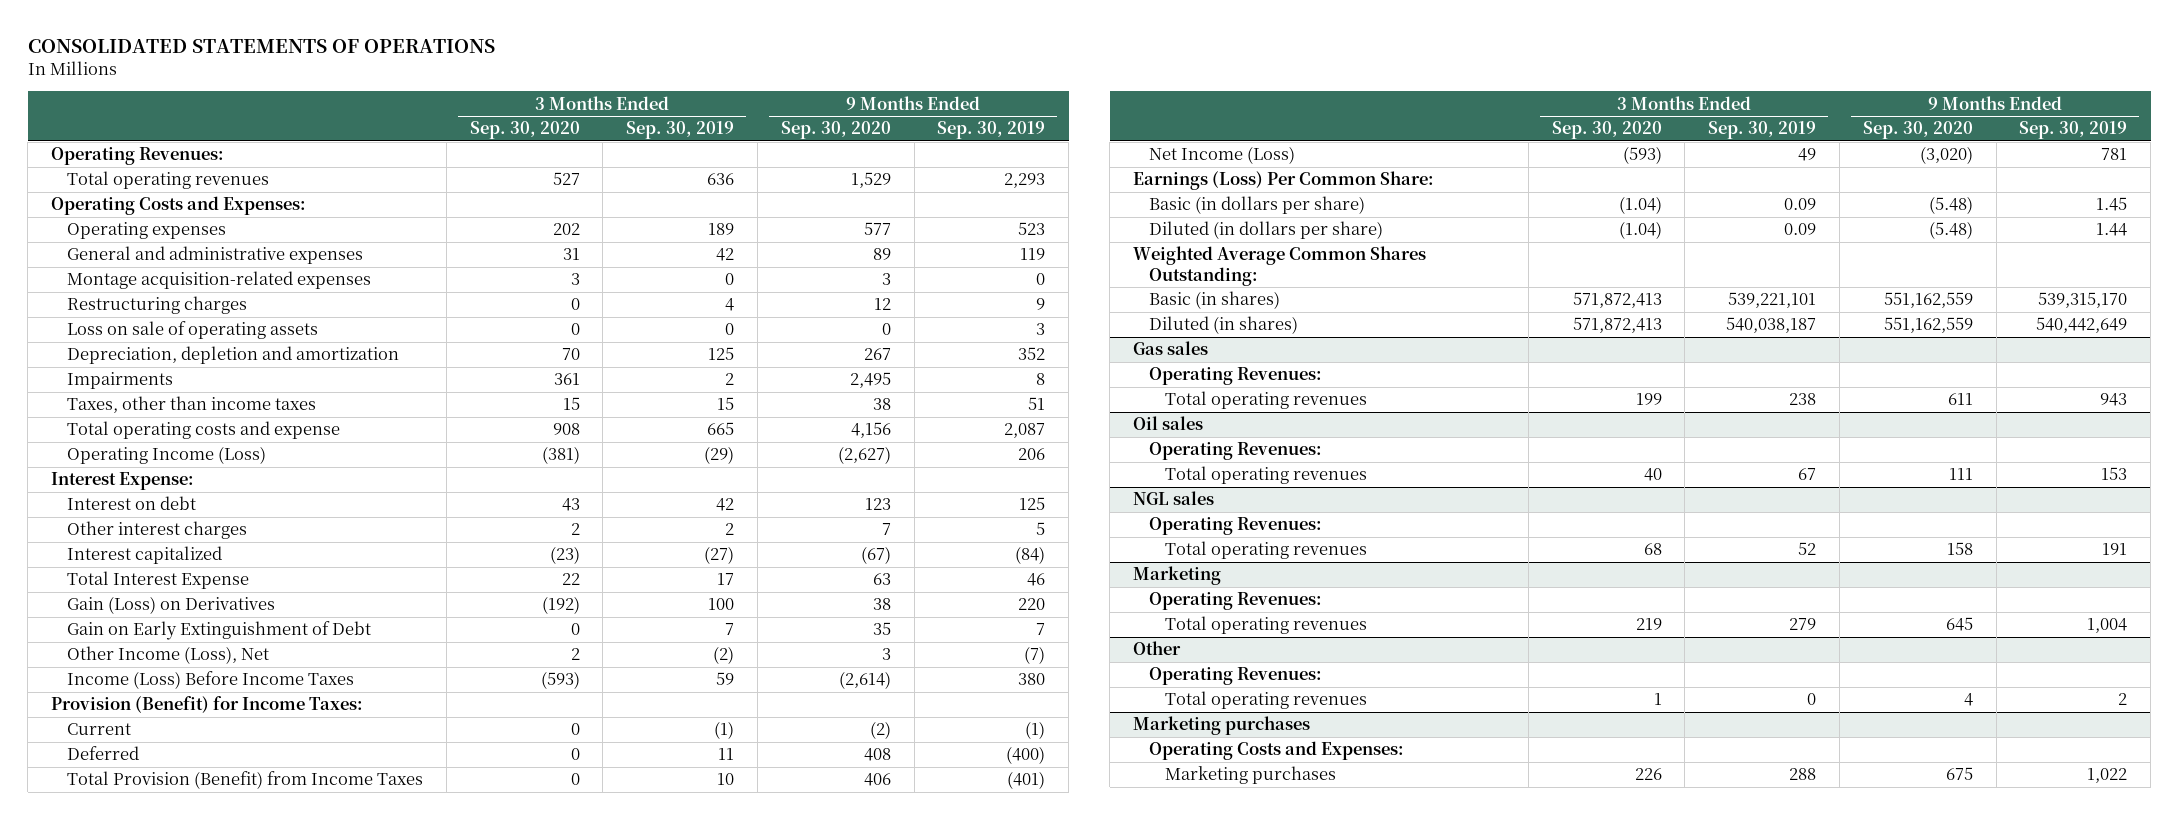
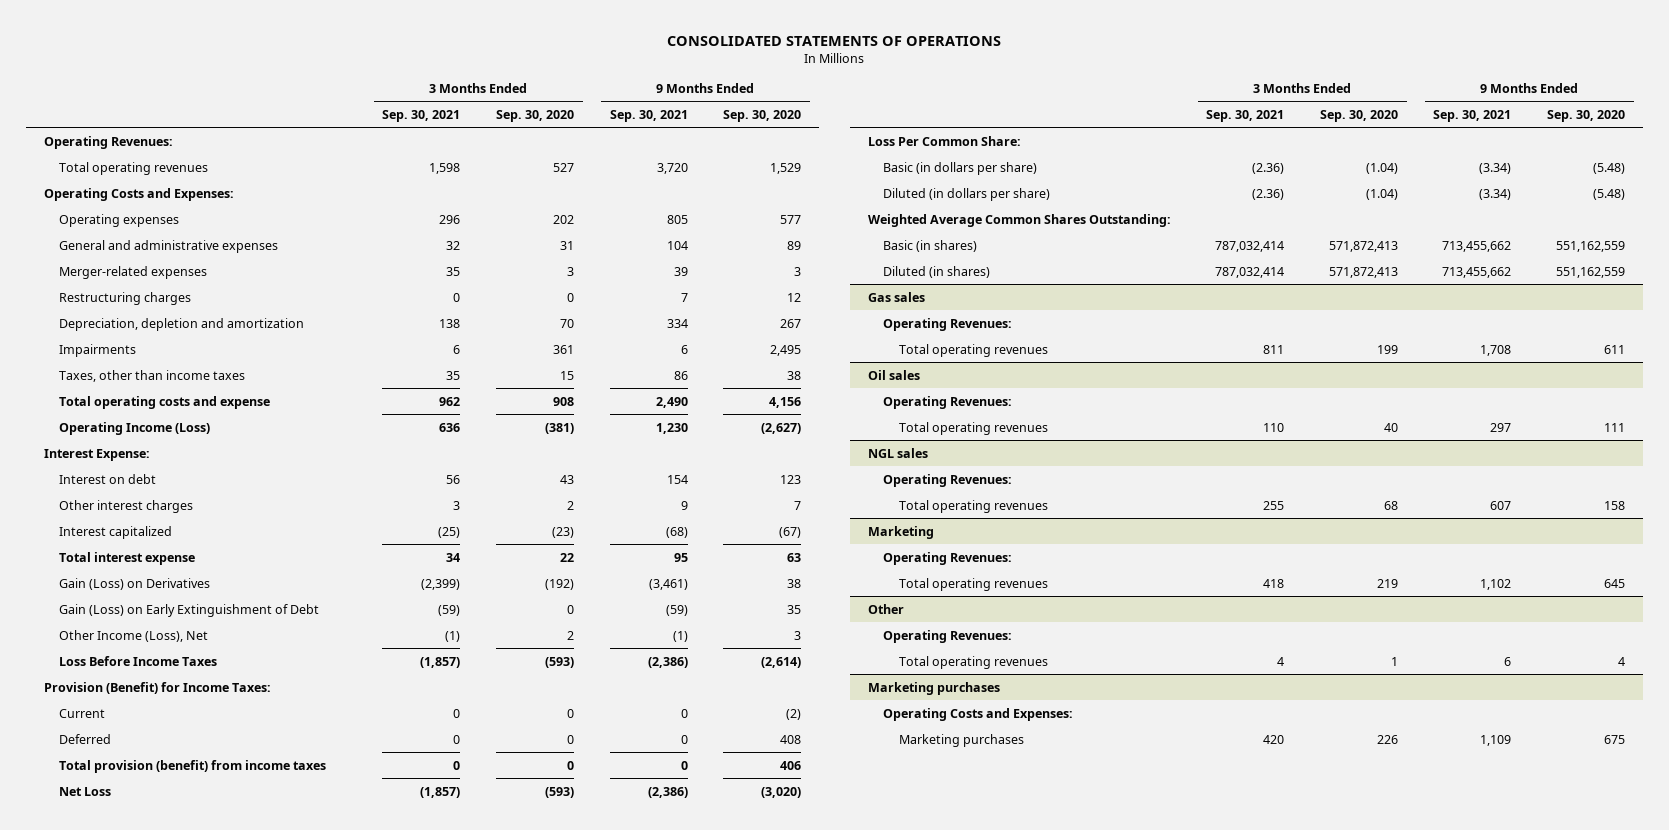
- | 3 Months Ended Sep. 30, 2020 | 3 Months Ended Sep. 30, 2019 | 9 Months Ended Sep. 30, 2020 | 9 Months Ended Sep. 30, 2019
+ | 3 Months Ended Sep. 30, 2021 | 3 Months Ended Sep. 30, 2020 | 9 Months Ended Sep. 30, 2021 | 9 Months Ended Sep. 30, 2020
- Montage acquisition-related expenses | 3 | 0 | 3 | 0
+ Merger-related expenses | 35 | 3 | 39 | 3
- Loss on sale of operating assets | 0 | 0 | 0 | 3
- Total Interest Expense | 22 | 17 | 63 | 46
+ Total interest expense | 34 | 22 | 95 | 63
- Gain on Early Extinguishment of Debt | 0 | 7 | 35 | 7
+ Gain (Loss) on Early Extinguishment of Debt | (59) | 0 | (59) | 35
- Income (Loss) Before Income Taxes | (593) | 59 | (2,614) | 380
+ Loss Before Income Taxes | (1,857) | (593) | (2,386) | (2,614)
- Total Provision (Benefit) from Income Taxes | 0 | 10 | 406 | (401)
- Net Income (Loss) | (593) | 49 | (3,020) | 781
- Earnings (Loss) Per Common Share:
+ Total provision (benefit) from income taxes | 0 | 0 | 0 | 406
+ Net Loss | (1,857) | (593) | (2,386) | (3,020)
+ Loss Per Common Share:

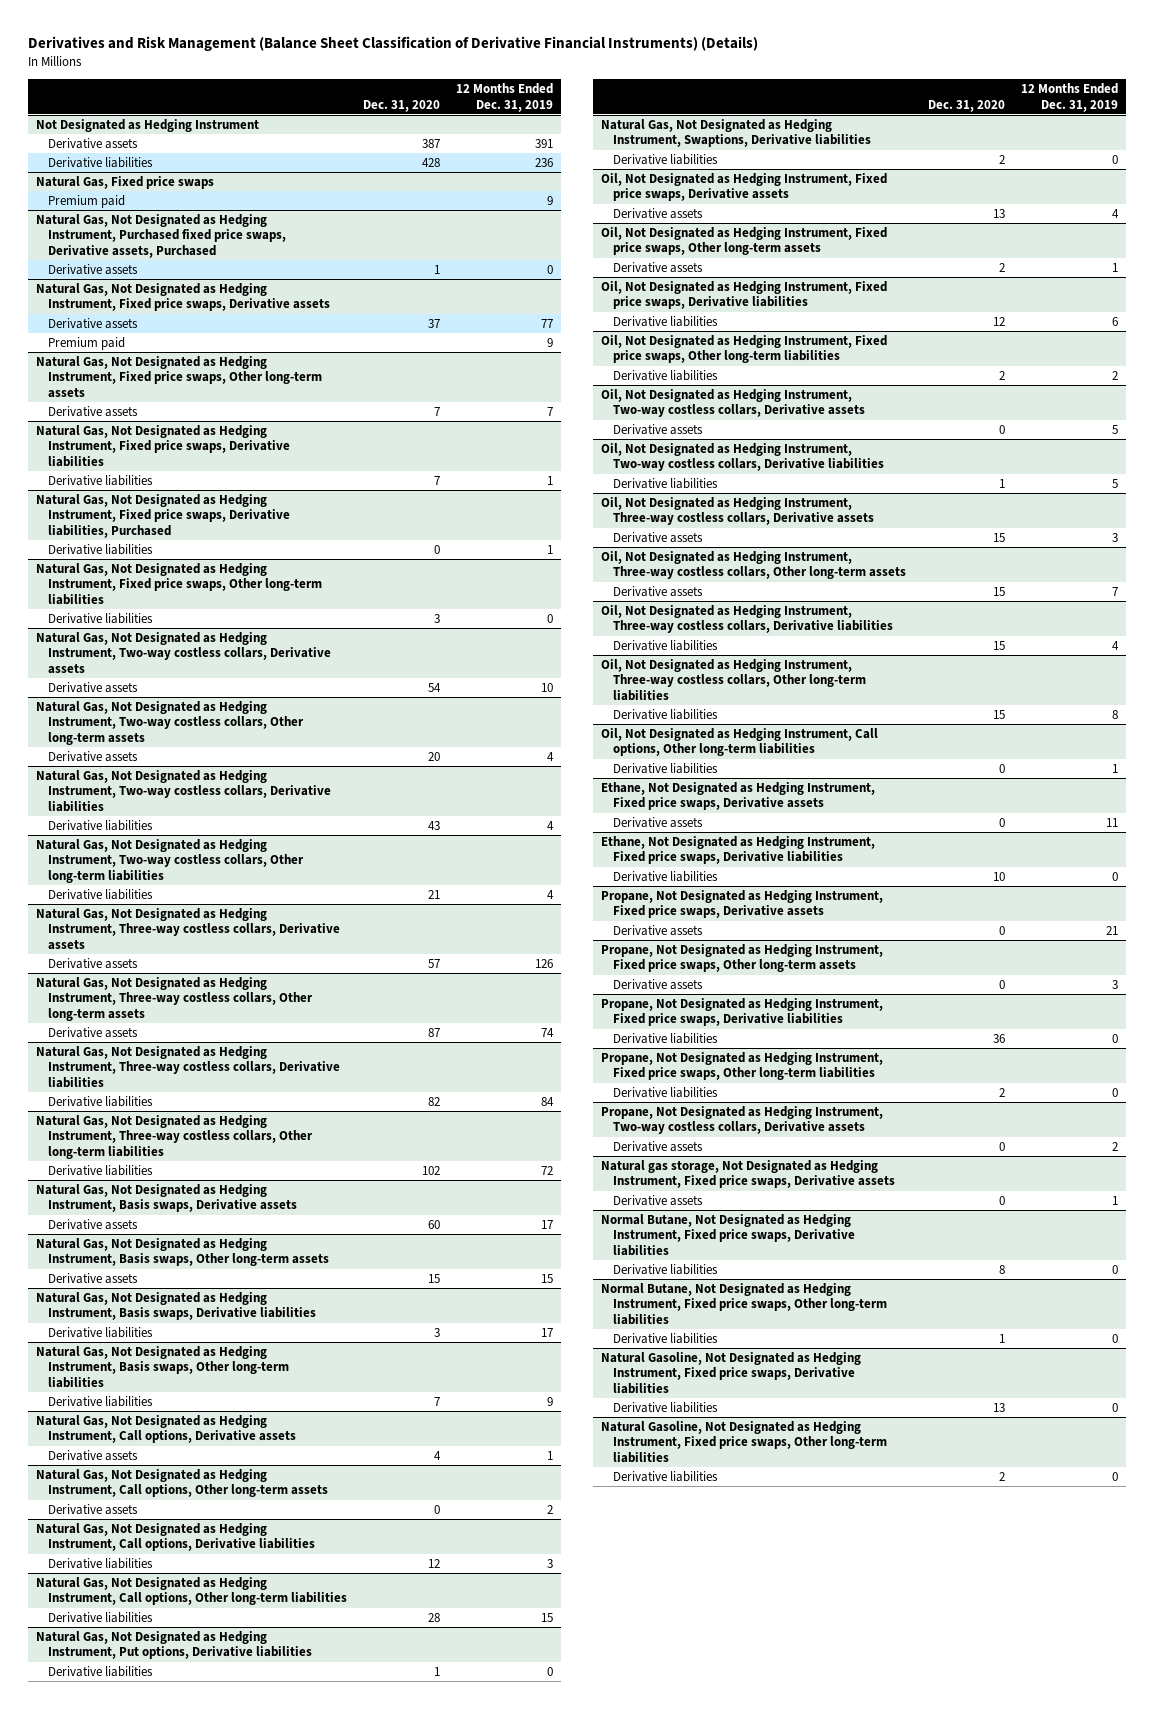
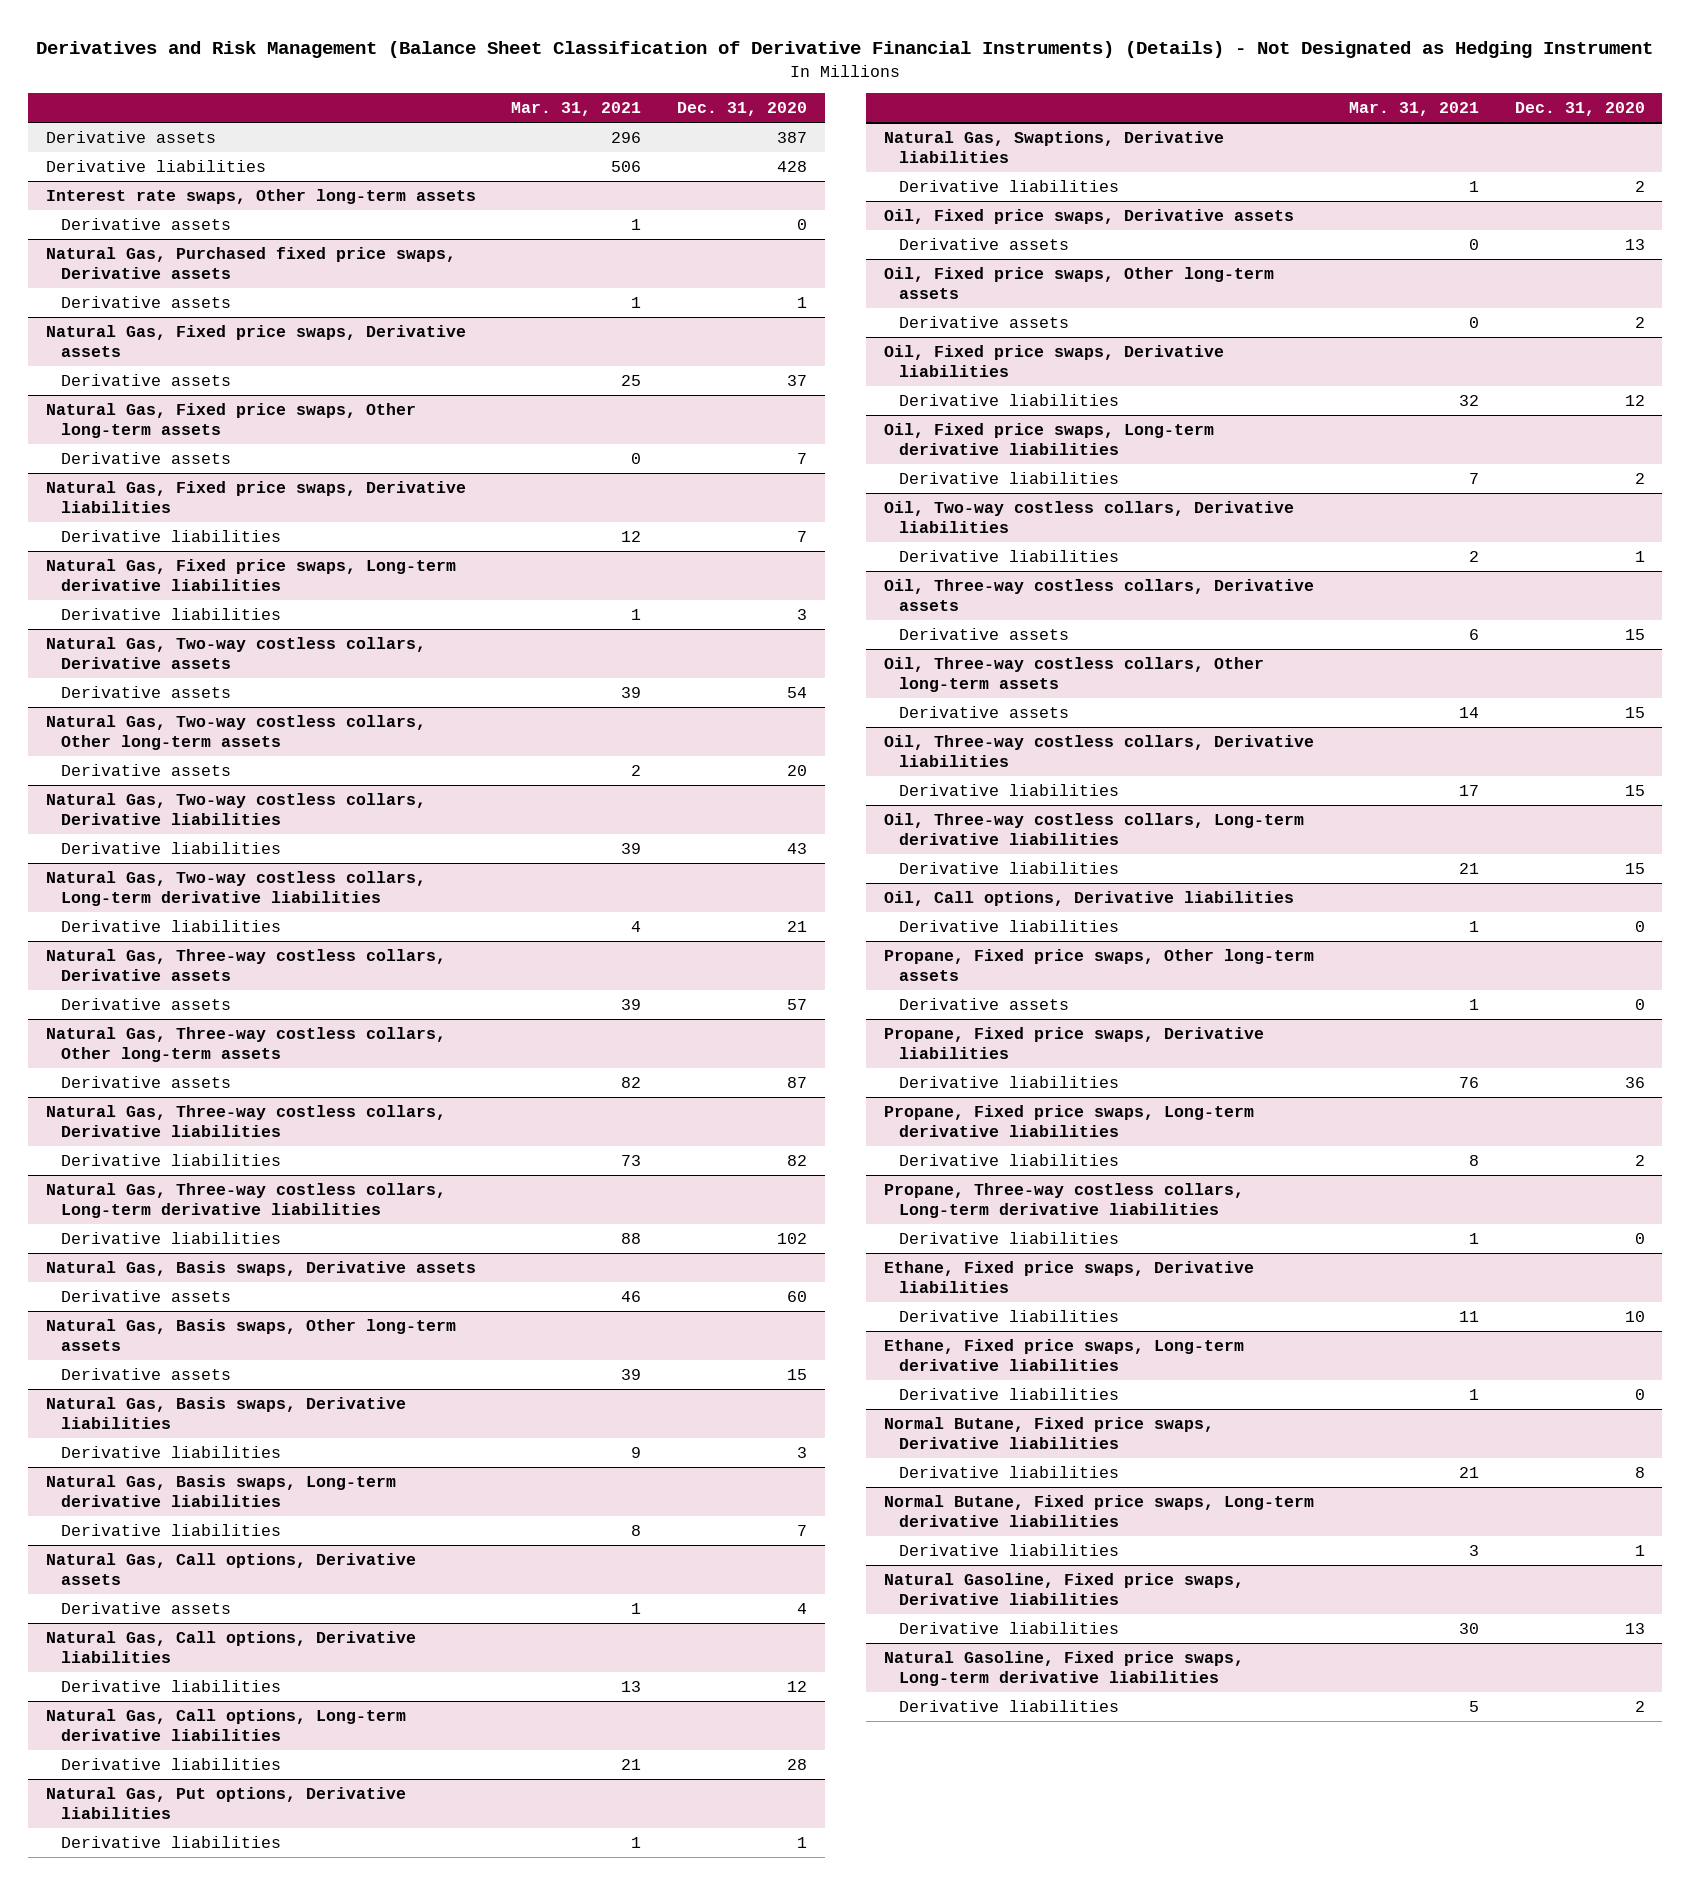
- Derivatives and Risk Management (Balance Sheet Classification of Derivative Financial Instruments) (Details)
+ Derivatives and Risk Management (Balance Sheet Classification of Derivative Financial Instruments) (Details) - Not Designated as Hedging Instrument
- | Dec. 31, 2020 | 12 Months Ended Dec. 31, 2019
+ | Mar. 31, 2021 | Dec. 31, 2020
- Not Designated as Hedging Instrument
- Natural Gas, Fixed price swaps
- Premium paid | | 9
- Natural Gas, Not Designated as Hedging Instrument, Purchased fixed price swaps, Derivative assets, Purchased
+ Interest rate swaps, Other long-term assets
+ Derivative assets | 1 | 0
+ Natural Gas, Purchased fixed price swaps, Derivative assets
- Natural Gas, Not Designated as Hedging Instrument, Fixed price swaps, Derivative assets
+ Natural Gas, Fixed price swaps, Derivative assets
- Premium paid | | 9
- Natural Gas, Not Designated as Hedging Instrument, Fixed price swaps, Other long-term assets
+ Natural Gas, Fixed price swaps, Other long-term assets
- Natural Gas, Not Designated as Hedging Instrument, Fixed price swaps, Derivative liabilities
+ Natural Gas, Fixed price swaps, Derivative liabilities
- Natural Gas, Not Designated as Hedging Instrument, Fixed price swaps, Derivative liabilities, Purchased
- Derivative liabilities | 0 | 1
- Natural Gas, Not Designated as Hedging Instrument, Fixed price swaps, Other long-term liabilities
+ Natural Gas, Fixed price swaps, Long-term derivative liabilities
- Natural Gas, Not Designated as Hedging Instrument, Two-way costless collars, Derivative assets
+ Natural Gas, Two-way costless collars, Derivative assets
- Natural Gas, Not Designated as Hedging Instrument, Two-way costless collars, Other long-term assets
+ Natural Gas, Two-way costless collars, Other long-term assets
- Natural Gas, Not Designated as Hedging Instrument, Two-way costless collars, Derivative liabilities
+ Natural Gas, Two-way costless collars, Derivative liabilities
- Natural Gas, Not Designated as Hedging Instrument, Two-way costless collars, Other long-term liabilities
+ Natural Gas, Two-way costless collars, Long-term derivative liabilities
- Natural Gas, Not Designated as Hedging Instrument, Three-way costless collars, Derivative assets
+ Natural Gas, Three-way costless collars, Derivative assets
- Natural Gas, Not Designated as Hedging Instrument, Three-way costless collars, Other long-term assets
+ Natural Gas, Three-way costless collars, Other long-term assets
- Natural Gas, Not Designated as Hedging Instrument, Three-way costless collars, Derivative liabilities
+ Natural Gas, Three-way costless collars, Derivative liabilities
- Natural Gas, Not Designated as Hedging Instrument, Three-way costless collars, Other long-term liabilities
+ Natural Gas, Three-way costless collars, Long-term derivative liabilities
- Natural Gas, Not Designated as Hedging Instrument, Basis swaps, Derivative assets
+ Natural Gas, Basis swaps, Derivative assets
- Natural Gas, Not Designated as Hedging Instrument, Basis swaps, Other long-term assets
+ Natural Gas, Basis swaps, Other long-term assets
- Natural Gas, Not Designated as Hedging Instrument, Basis swaps, Derivative liabilities
+ Natural Gas, Basis swaps, Derivative liabilities
- Natural Gas, Not Designated as Hedging Instrument, Basis swaps, Other long-term liabilities
+ Natural Gas, Basis swaps, Long-term derivative liabilities
- Natural Gas, Not Designated as Hedging Instrument, Call options, Derivative assets
+ Natural Gas, Call options, Derivative assets
- Natural Gas, Not Designated as Hedging Instrument, Call options, Other long-term assets
- Derivative assets | 0 | 2
- Natural Gas, Not Designated as Hedging Instrument, Call options, Derivative liabilities
+ Natural Gas, Call options, Derivative liabilities
- Natural Gas, Not Designated as Hedging Instrument, Call options, Other long-term liabilities
+ Natural Gas, Call options, Long-term derivative liabilities
- Natural Gas, Not Designated as Hedging Instrument, Put options, Derivative liabilities
+ Natural Gas, Put options, Derivative liabilities
- Natural Gas, Not Designated as Hedging Instrument, Swaptions, Derivative liabilities
+ Natural Gas, Swaptions, Derivative liabilities
- Oil, Not Designated as Hedging Instrument, Fixed price swaps, Derivative assets
+ Oil, Fixed price swaps, Derivative assets
- Oil, Not Designated as Hedging Instrument, Fixed price swaps, Other long-term assets
+ Oil, Fixed price swaps, Other long-term assets
- Oil, Not Designated as Hedging Instrument, Fixed price swaps, Derivative liabilities
+ Oil, Fixed price swaps, Derivative liabilities
- Oil, Not Designated as Hedging Instrument, Fixed price swaps, Other long-term liabilities
+ Oil, Fixed price swaps, Long-term derivative liabilities
- Oil, Not Designated as Hedging Instrument, Two-way costless collars, Derivative assets
- Derivative assets | 0 | 5
- Oil, Not Designated as Hedging Instrument, Two-way costless collars, Derivative liabilities
+ Oil, Two-way costless collars, Derivative liabilities
- Oil, Not Designated as Hedging Instrument, Three-way costless collars, Derivative assets
+ Oil, Three-way costless collars, Derivative assets
- Oil, Not Designated as Hedging Instrument, Three-way costless collars, Other long-term assets
+ Oil, Three-way costless collars, Other long-term assets
- Oil, Not Designated as Hedging Instrument, Three-way costless collars, Derivative liabilities
+ Oil, Three-way costless collars, Derivative liabilities
- Oil, Not Designated as Hedging Instrument, Three-way costless collars, Other long-term liabilities
+ Oil, Three-way costless collars, Long-term derivative liabilities
- Oil, Not Designated as Hedging Instrument, Call options, Other long-term liabilities
+ Oil, Call options, Derivative liabilities
- Ethane, Not Designated as Hedging Instrument, Fixed price swaps, Derivative assets
- Derivative assets | 0 | 11
- Ethane, Not Designated as Hedging Instrument, Fixed price swaps, Derivative liabilities
- Derivative liabilities | 10 | 0
- Propane, Not Designated as Hedging Instrument, Fixed price swaps, Derivative assets
- Derivative assets | 0 | 21
- Propane, Not Designated as Hedging Instrument, Fixed price swaps, Other long-term assets
+ Propane, Fixed price swaps, Other long-term assets
- Propane, Not Designated as Hedging Instrument, Fixed price swaps, Derivative liabilities
+ Propane, Fixed price swaps, Derivative liabilities
- Propane, Not Designated as Hedging Instrument, Fixed price swaps, Other long-term liabilities
+ Propane, Fixed price swaps, Long-term derivative liabilities
- Propane, Not Designated as Hedging Instrument, Two-way costless collars, Derivative assets
- Derivative assets | 0 | 2
- Natural gas storage, Not Designated as Hedging Instrument, Fixed price swaps, Derivative assets
- Derivative assets | 0 | 1
- Normal Butane, Not Designated as Hedging Instrument, Fixed price swaps, Derivative liabilities
+ Propane, Three-way costless collars, Long-term derivative liabilities
+ Derivative liabilities | 1 | 0
+ Ethane, Fixed price swaps, Derivative liabilities
+ Derivative liabilities | 11 | 10
+ Ethane, Fixed price swaps, Long-term derivative liabilities
+ Derivative liabilities | 1 | 0
+ Normal Butane, Fixed price swaps, Derivative liabilities
- Normal Butane, Not Designated as Hedging Instrument, Fixed price swaps, Other long-term liabilities
+ Normal Butane, Fixed price swaps, Long-term derivative liabilities
- Natural Gasoline, Not Designated as Hedging Instrument, Fixed price swaps, Derivative liabilities
+ Natural Gasoline, Fixed price swaps, Derivative liabilities
- Natural Gasoline, Not Designated as Hedging Instrument, Fixed price swaps, Other long-term liabilities
+ Natural Gasoline, Fixed price swaps, Long-term derivative liabilities

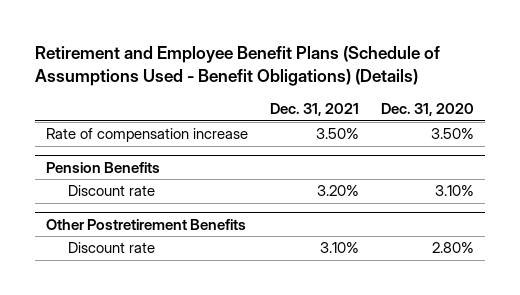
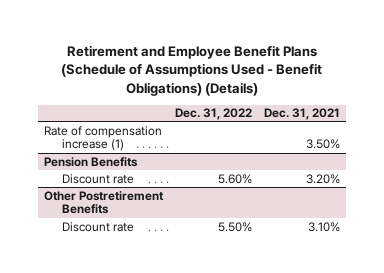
- | Dec. 31, 2021 | Dec. 31, 2020
+ | Dec. 31, 2022 | Dec. 31, 2021
- Rate of compensation increase | 3.50% | 3.50%
+ Rate of compensation increase (1) | | 3.50%

